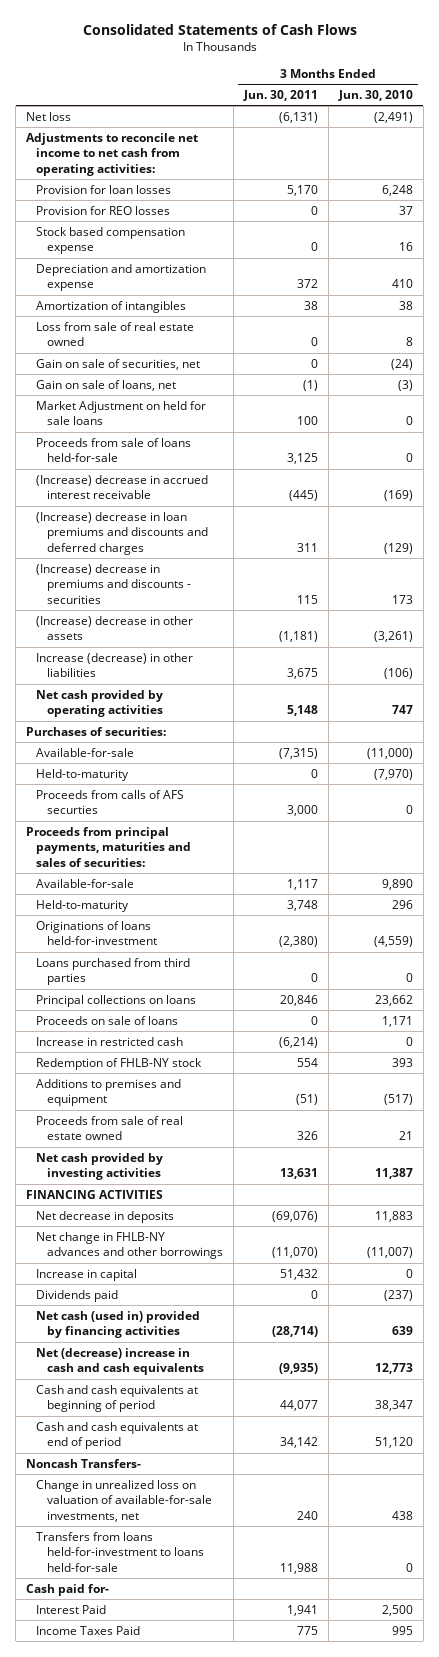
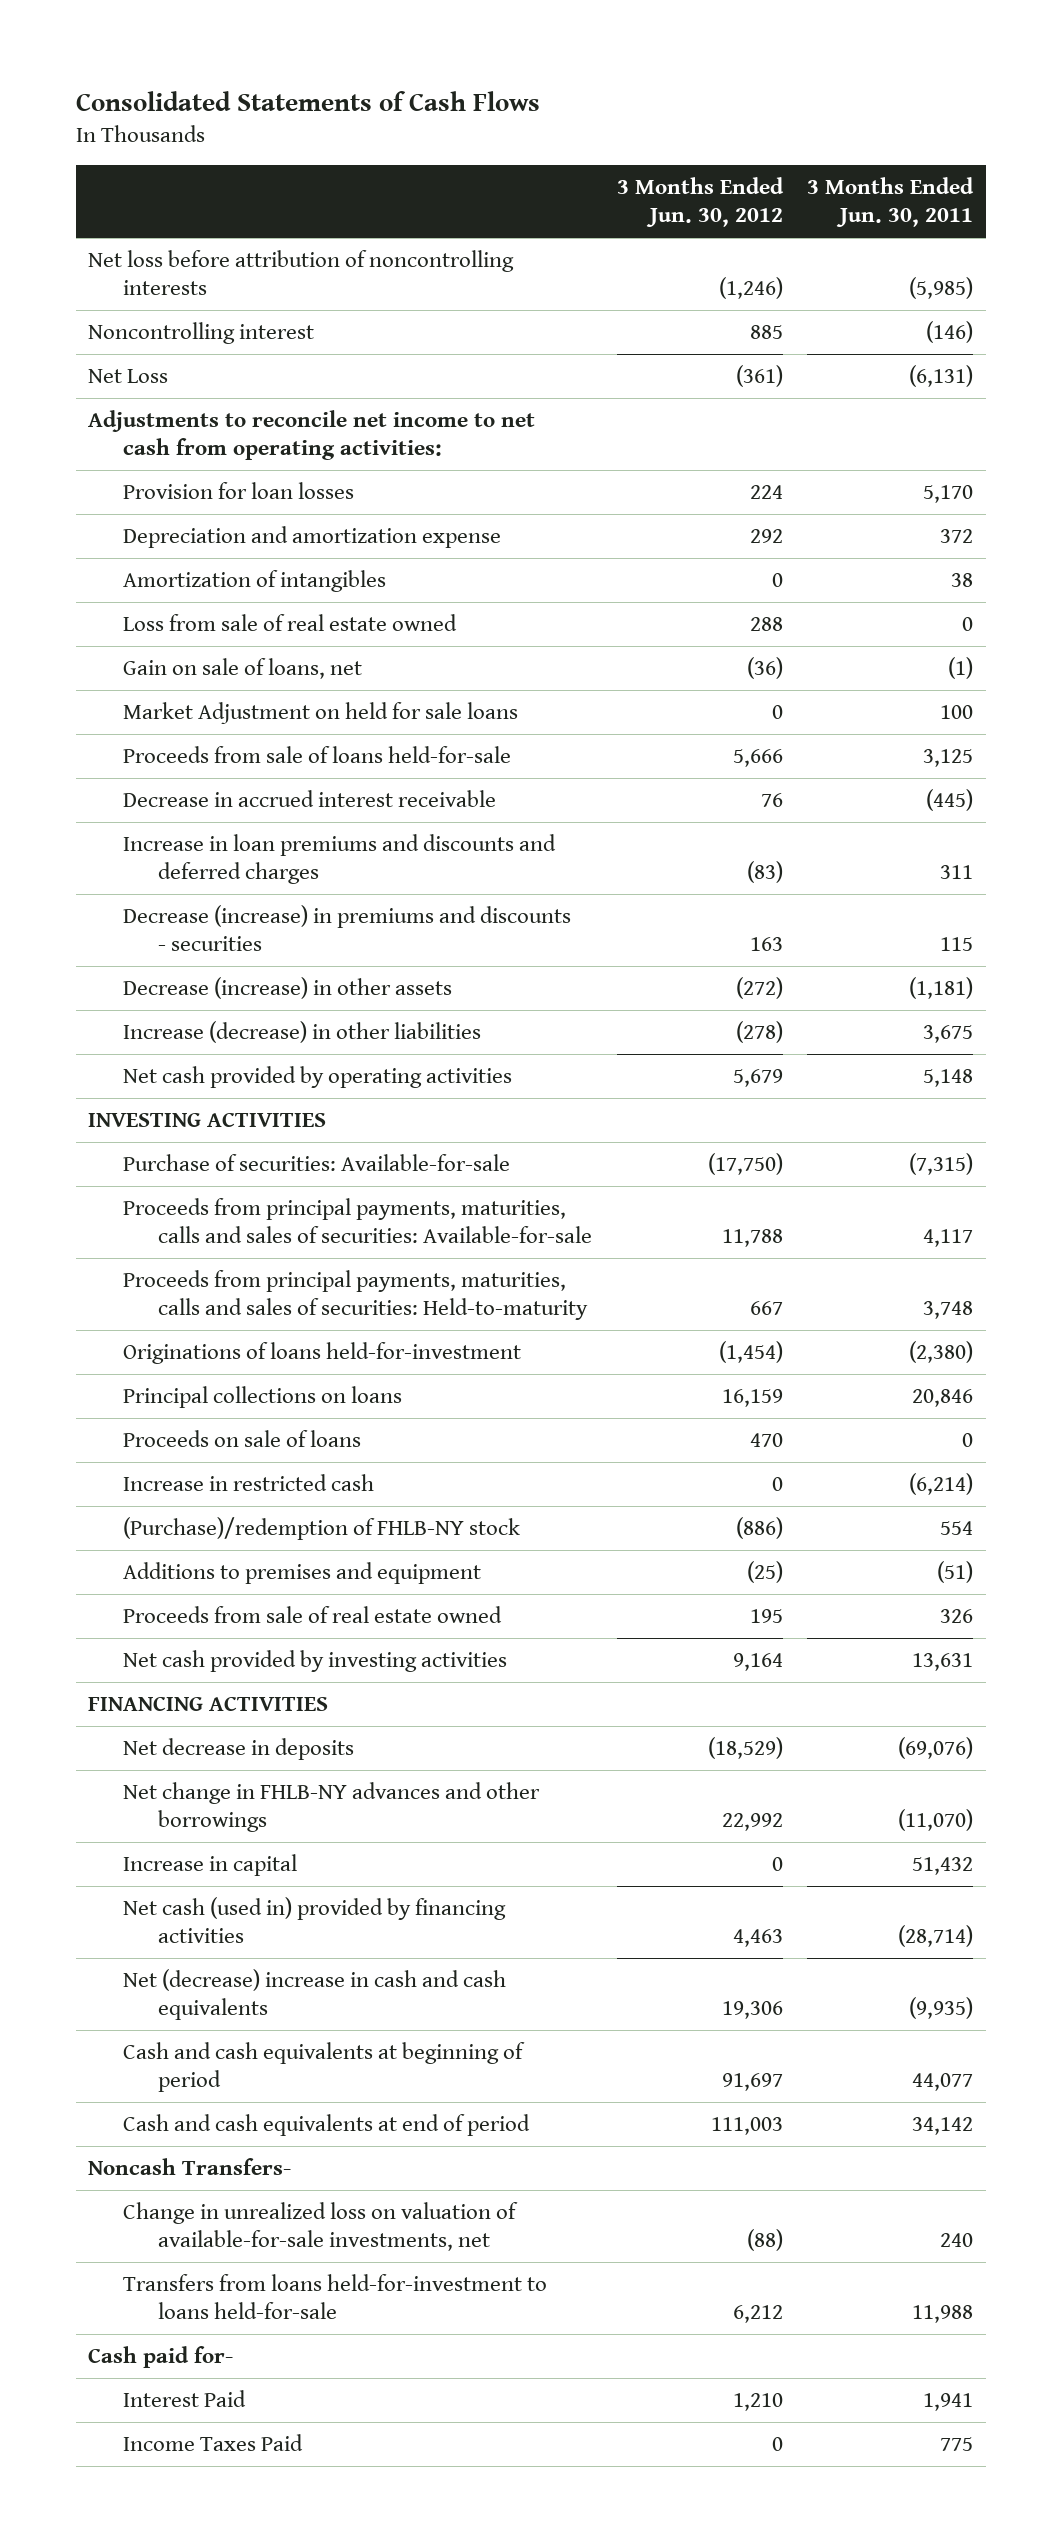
- | 3 Months Ended Jun. 30, 2011 | 3 Months Ended Jun. 30, 2010
+ | 3 Months Ended Jun. 30, 2012 | 3 Months Ended Jun. 30, 2011
- Net loss | (6,131) | (2,491)
+ Net loss before attribution of noncontrolling interests | (1,246) | (5,985)
+ Noncontrolling interest | 885 | (146)
+ Net Loss | (361) | (6,131)
- Provision for REO losses | 0 | 37
- Stock based compensation expense | 0 | 16
- Gain on sale of securities, net | 0 | (24)
- (Increase) decrease in accrued interest receivable | (445) | (169)
- (Increase) decrease in loan premiums and discounts and deferred charges | 311 | (129)
- (Increase) decrease in premiums and discounts - securities | 115 | 173
- (Increase) decrease in other assets | (1,181) | (3,261)
+ Decrease in accrued interest receivable | 76 | (445)
+ Increase in loan premiums and discounts and deferred charges | (83) | 311
+ Decrease (increase) in premiums and discounts - securities | 163 | 115
+ Decrease (increase) in other assets | (272) | (1,181)
- Purchases of securities:
- Available-for-sale | (7,315) | (11,000)
- Held-to-maturity | 0 | (7,970)
- Proceeds from calls of AFS securties | 3,000 | 0
- Proceeds from principal payments, maturities and sales of securities:
- Available-for-sale | 1,117 | 9,890
- Held-to-maturity | 3,748 | 296
+ INVESTING ACTIVITIES
+ Purchase of securities: Available-for-sale | (17,750) | (7,315)
+ Proceeds from principal payments, maturities, calls and sales of securities: Available-for-sale | 11,788 | 4,117
+ Proceeds from principal payments, maturities, calls and sales of securities: Held-to-maturity | 667 | 3,748
- Loans purchased from third parties | 0 | 0
- Redemption of FHLB-NY stock | 554 | 393
+ (Purchase)/redemption of FHLB-NY stock | (886) | 554
- Dividends paid | 0 | (237)

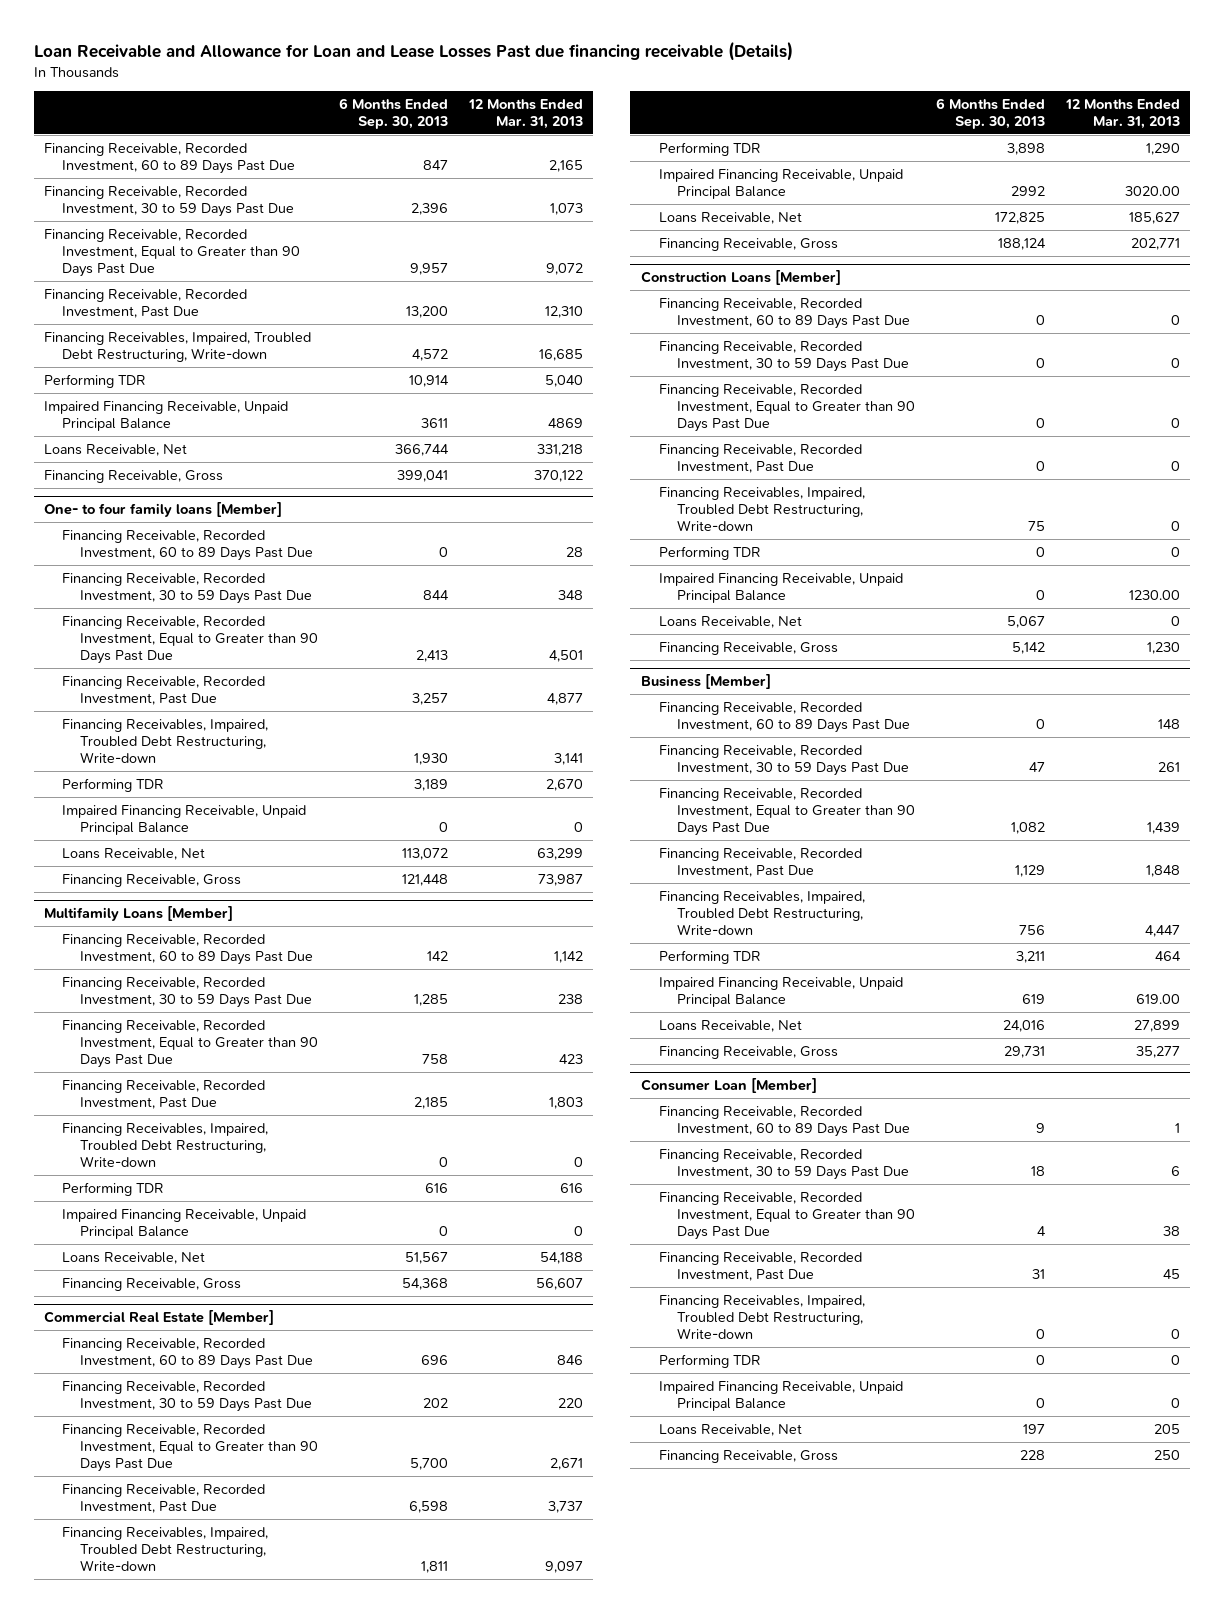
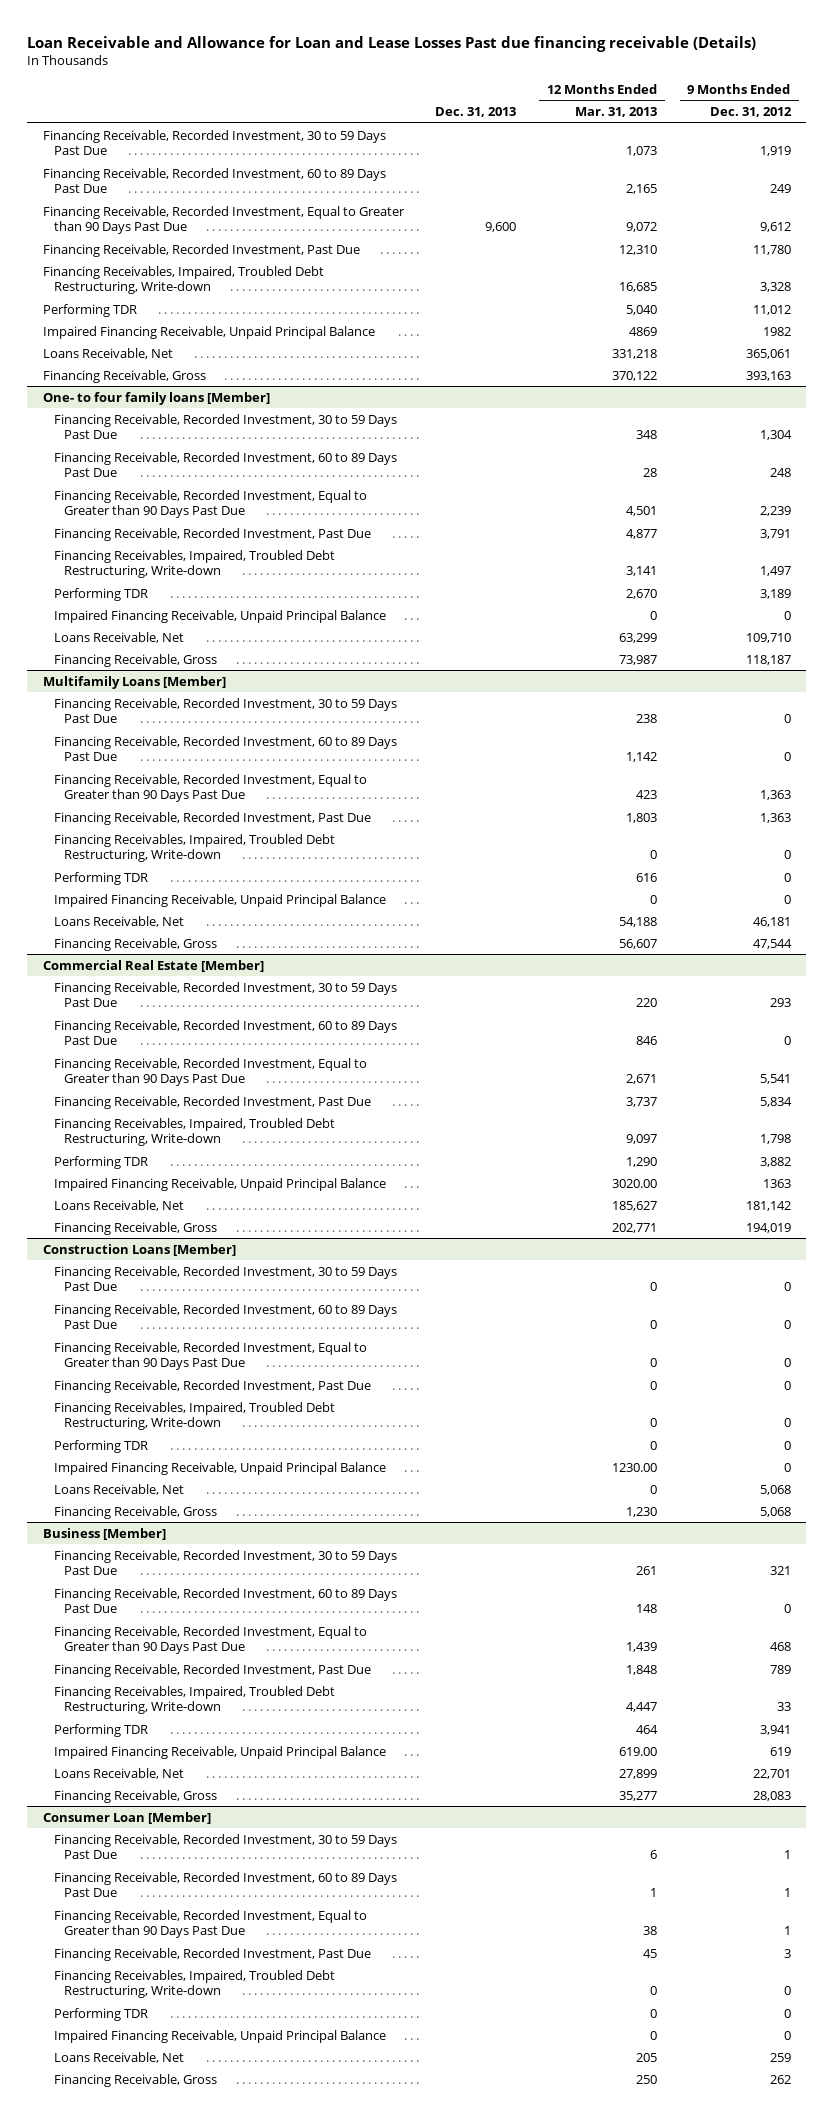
- | 6 Months Ended Sep. 30, 2013 | 12 Months Ended Mar. 31, 2013
+ | Dec. 31, 2013 | 12 Months Ended Mar. 31, 2013 | 9 Months Ended Dec. 31, 2012
moved down: Financing Receivable, Recorded Investment, 60 to 89 Days Past Due | | 2,165 | 249
@ One- to four family loans [Member]
moved down: Financing Receivable, Recorded Investment, 60 to 89 Days Past Due | | 28 | 248
@ Multifamily Loans [Member]
moved down: Financing Receivable, Recorded Investment, 60 to 89 Days Past Due | | 1,142 | 0
@ Commercial Real Estate [Member]
moved down: Financing Receivable, Recorded Investment, 60 to 89 Days Past Due | | 846 | 0
@ Construction Loans [Member]
moved down: Financing Receivable, Recorded Investment, 60 to 89 Days Past Due | | 0 | 0
@ Business [Member]
moved down: Financing Receivable, Recorded Investment, 60 to 89 Days Past Due | | 148 | 0
@ Consumer Loan [Member]
moved down: Financing Receivable, Recorded Investment, 60 to 89 Days Past Due | | 1 | 1

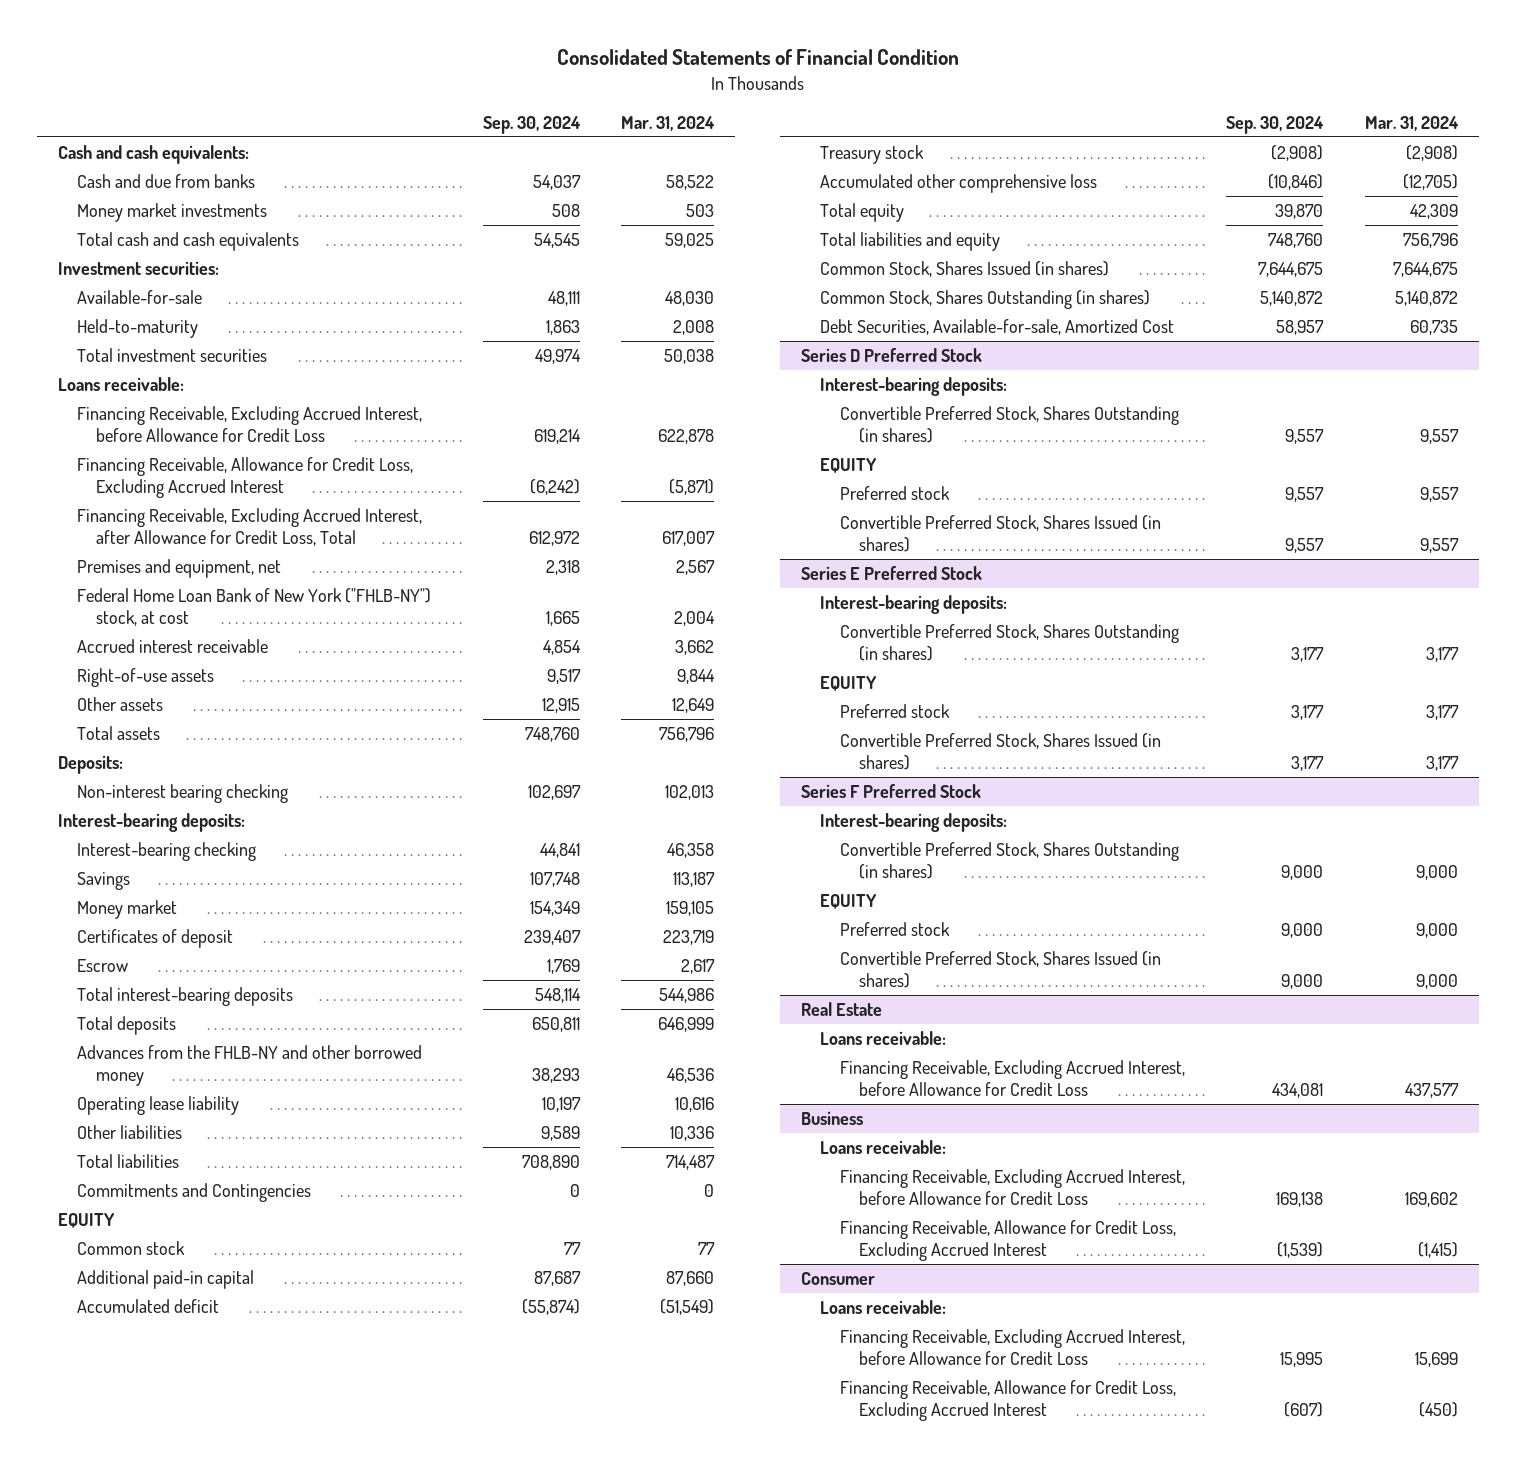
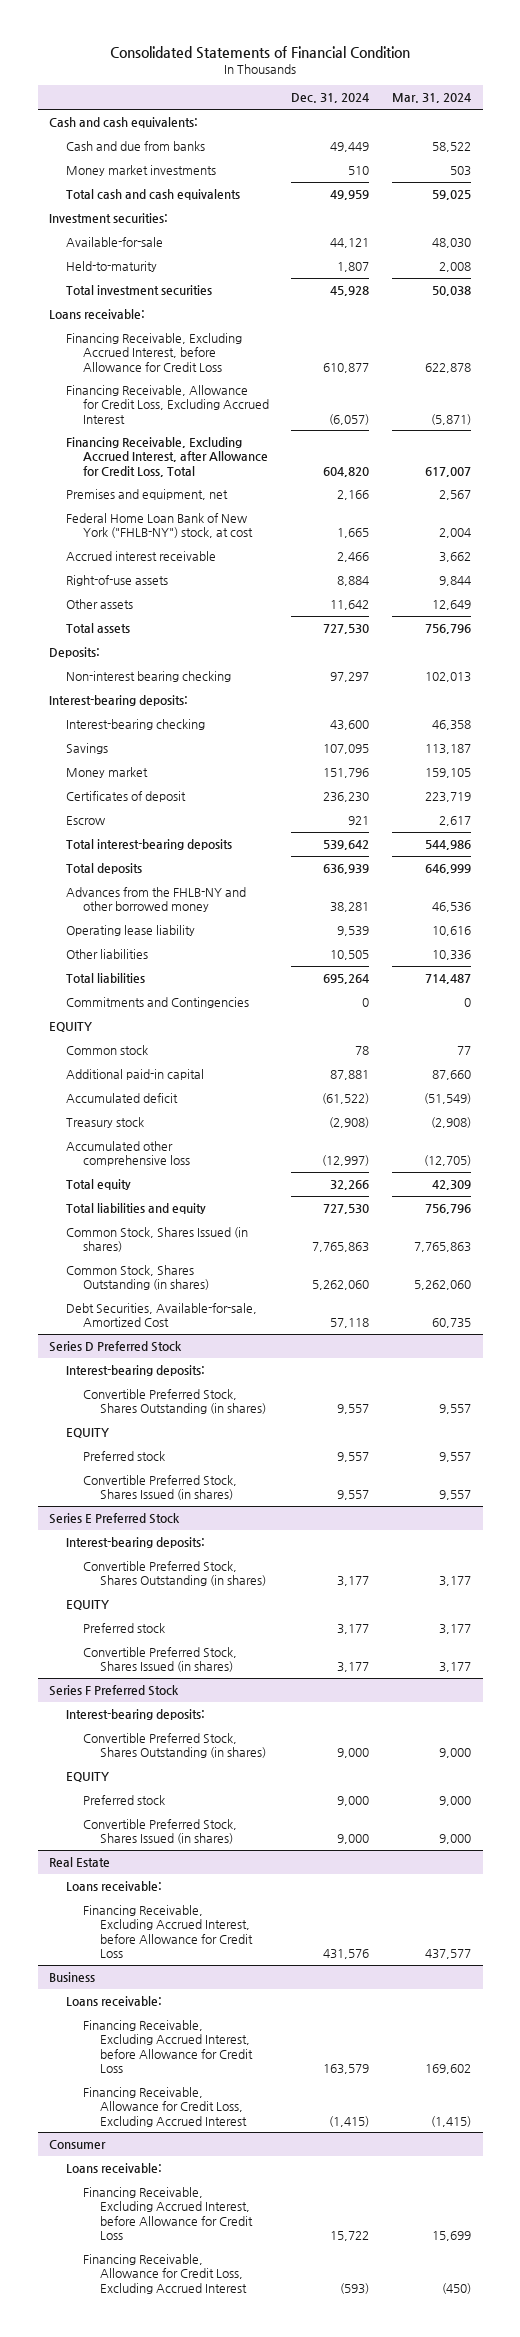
- | Sep. 30, 2024 | Mar. 31, 2024
+ | Dec. 31, 2024 | Mar. 31, 2024
- Common Stock, Shares Issued (in shares) | 7,644,675 | 7,644,675
- Common Stock, Shares Outstanding (in shares) | 5,140,872 | 5,140,872
+ Common Stock, Shares Issued (in shares) | 7,765,863 | 7,765,863
+ Common Stock, Shares Outstanding (in shares) | 5,262,060 | 5,262,060

